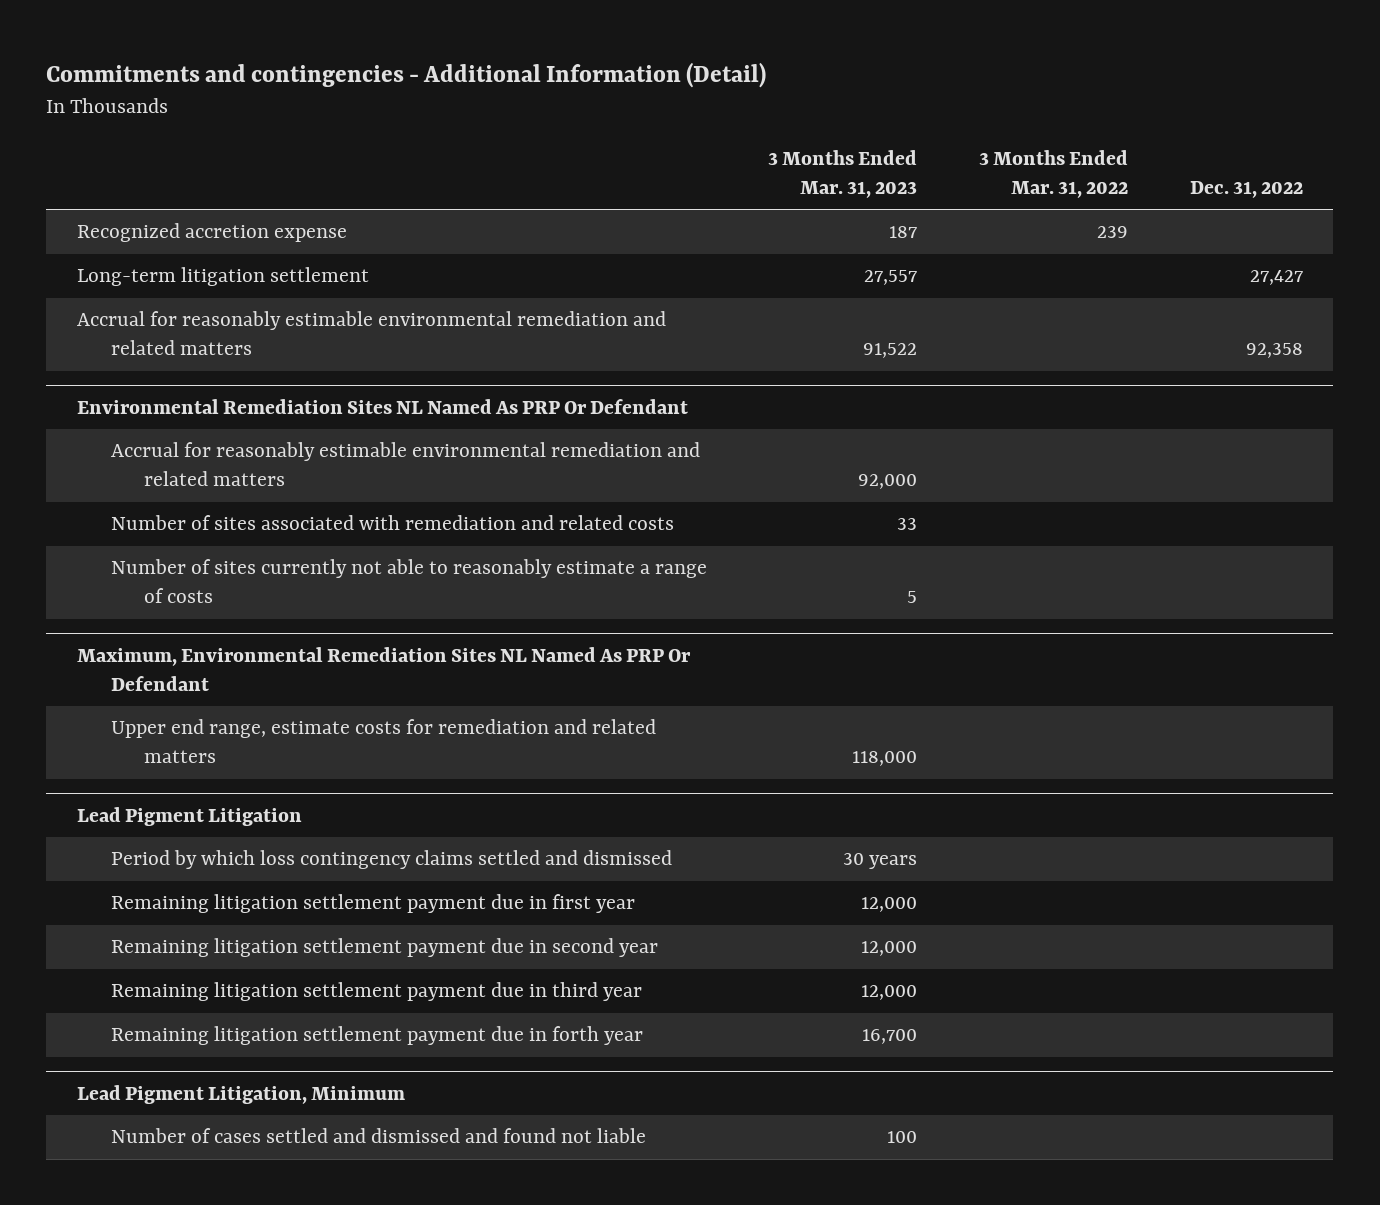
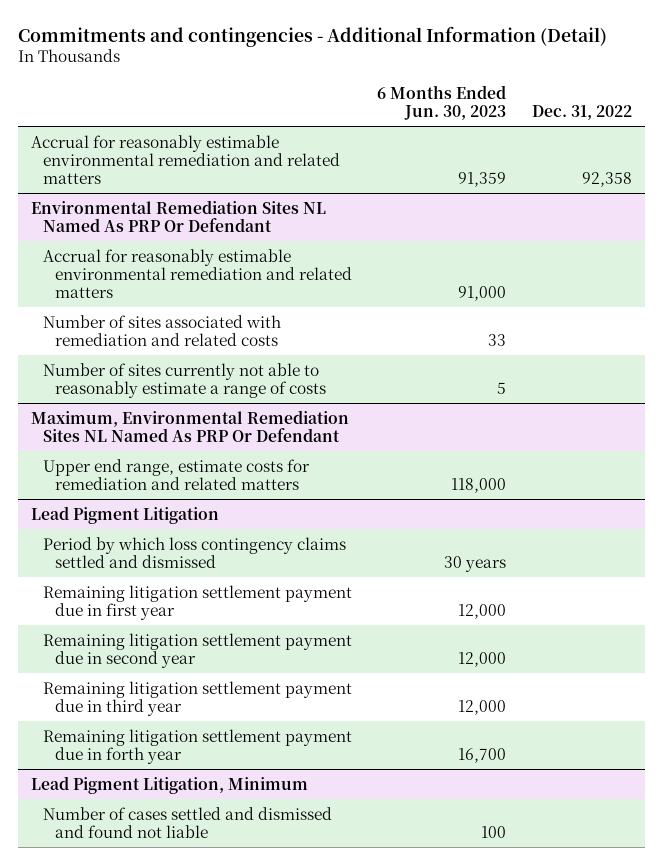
- | 3 Months Ended Mar. 31, 2023 | 3 Months Ended Mar. 31, 2022 | Dec. 31, 2022
+ | 6 Months Ended Jun. 30, 2023 | Dec. 31, 2022
- Recognized accretion expense | 187 | 239 |
- Long-term litigation settlement | 27,557 | | 27,427

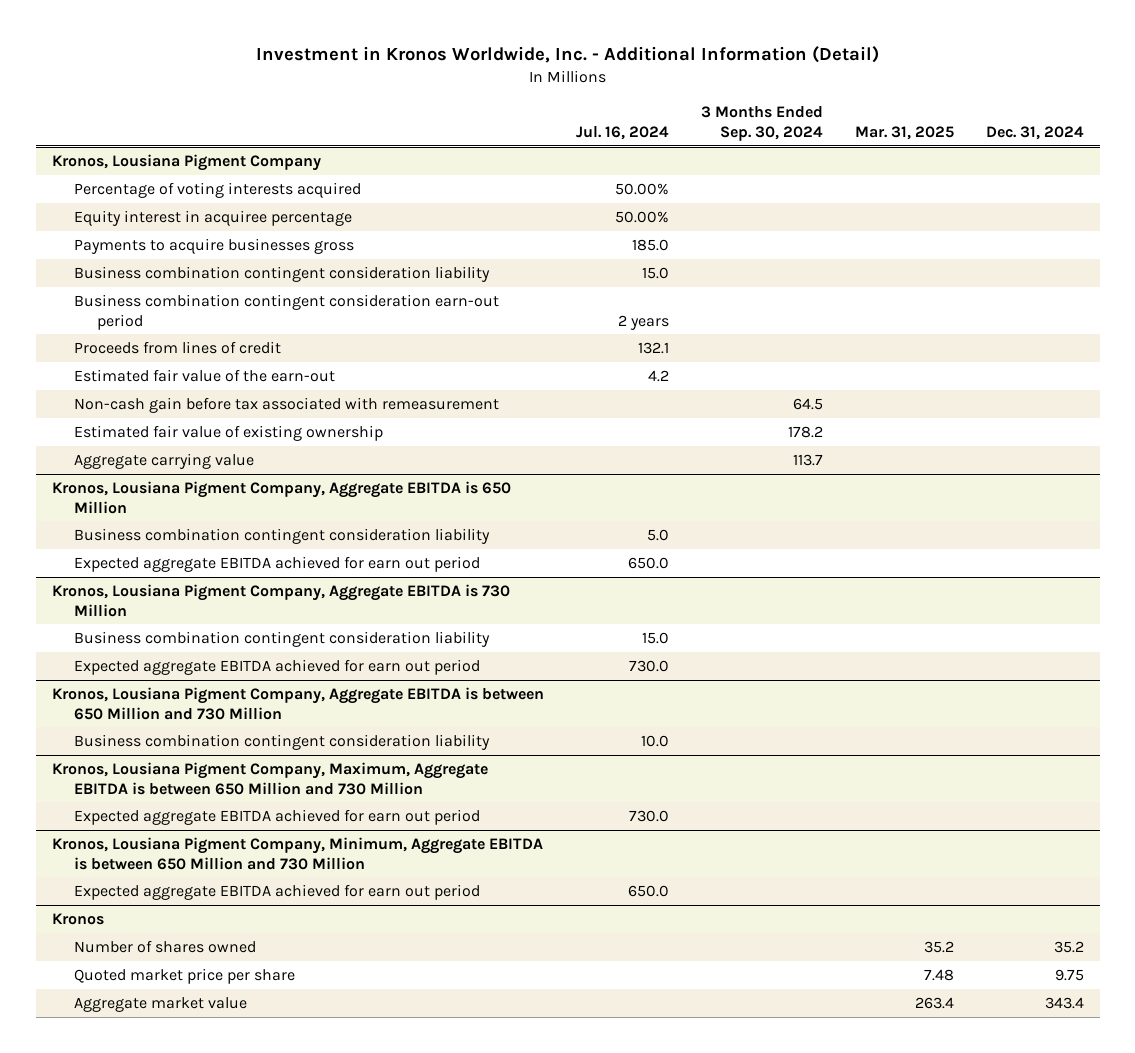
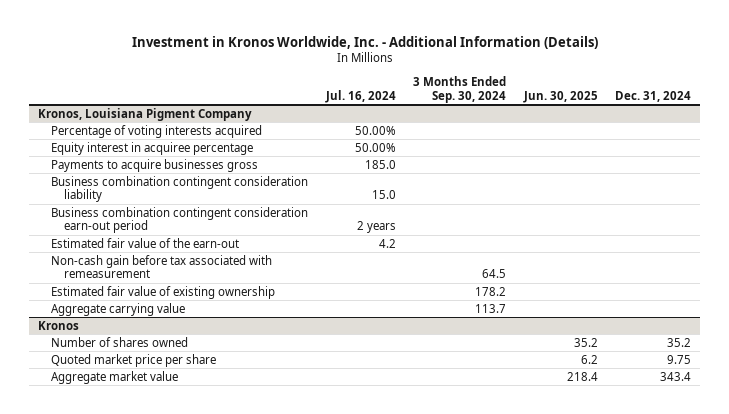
- Investment in Kronos Worldwide, Inc. - Additional Information (Detail)
+ Investment in Kronos Worldwide, Inc. - Additional Information (Details)
- | Jul. 16, 2024 | 3 Months Ended Sep. 30, 2024 | Mar. 31, 2025 | Dec. 31, 2024
+ | Jul. 16, 2024 | 3 Months Ended Sep. 30, 2024 | Jun. 30, 2025 | Dec. 31, 2024
- Kronos, Lousiana Pigment Company
+ Kronos, Louisiana Pigment Company
- Proceeds from lines of credit | 132.1 | | |
- Kronos, Lousiana Pigment Company, Aggregate EBITDA is 650 Million
- Business combination contingent consideration liability | 5.0 | | |
- Expected aggregate EBITDA achieved for earn out period | 650.0 | | |
- Kronos, Lousiana Pigment Company, Aggregate EBITDA is 730 Million
- Business combination contingent consideration liability | 15.0 | | |
- Expected aggregate EBITDA achieved for earn out period | 730.0 | | |
- Kronos, Lousiana Pigment Company, Aggregate EBITDA is between 650 Million and 730 Million
- Business combination contingent consideration liability | 10.0 | | |
- Kronos, Lousiana Pigment Company, Maximum, Aggregate EBITDA is between 650 Million and 730 Million
- Expected aggregate EBITDA achieved for earn out period | 730.0 | | |
- Kronos, Lousiana Pigment Company, Minimum, Aggregate EBITDA is between 650 Million and 730 Million
- Expected aggregate EBITDA achieved for earn out period | 650.0 | | |

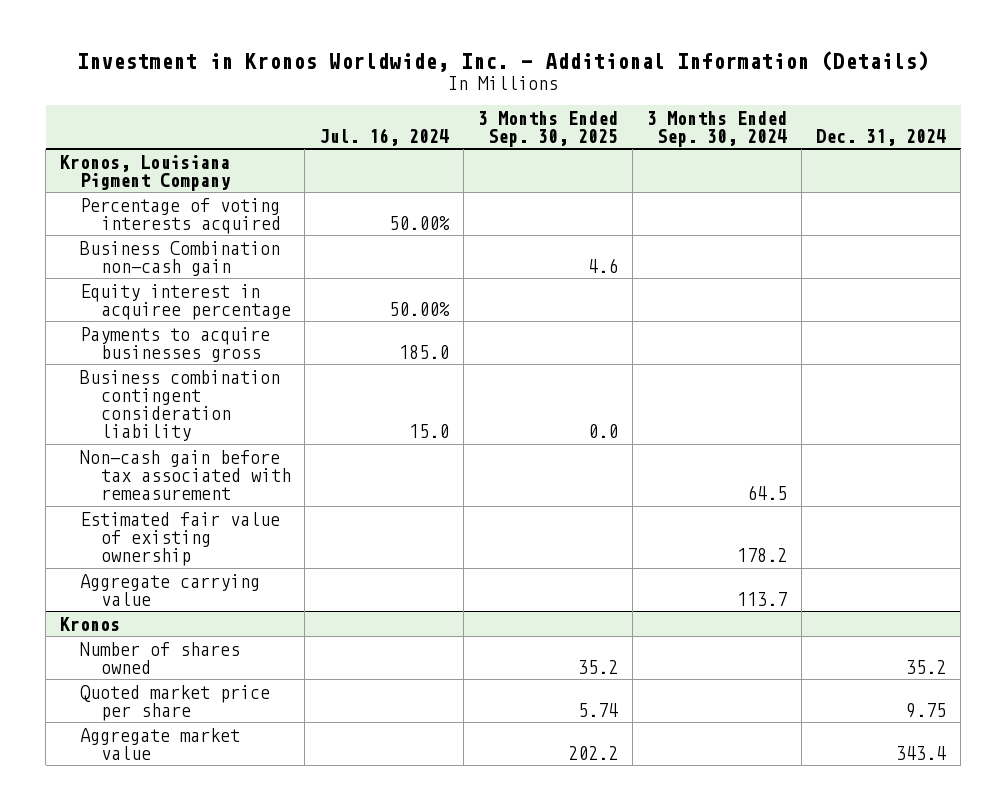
- | Jul. 16, 2024 | 3 Months Ended Sep. 30, 2024 | Jun. 30, 2025 | Dec. 31, 2024
+ | Jul. 16, 2024 | 3 Months Ended Sep. 30, 2025 | 3 Months Ended Sep. 30, 2024 | Dec. 31, 2024
@ Kronos, Louisiana Pigment Company
+ Business Combination non-cash gain | | 4.6 | |
- Business combination contingent consideration earn-out period | 2 years | | |
- Estimated fair value of the earn-out | 4.2 | | |

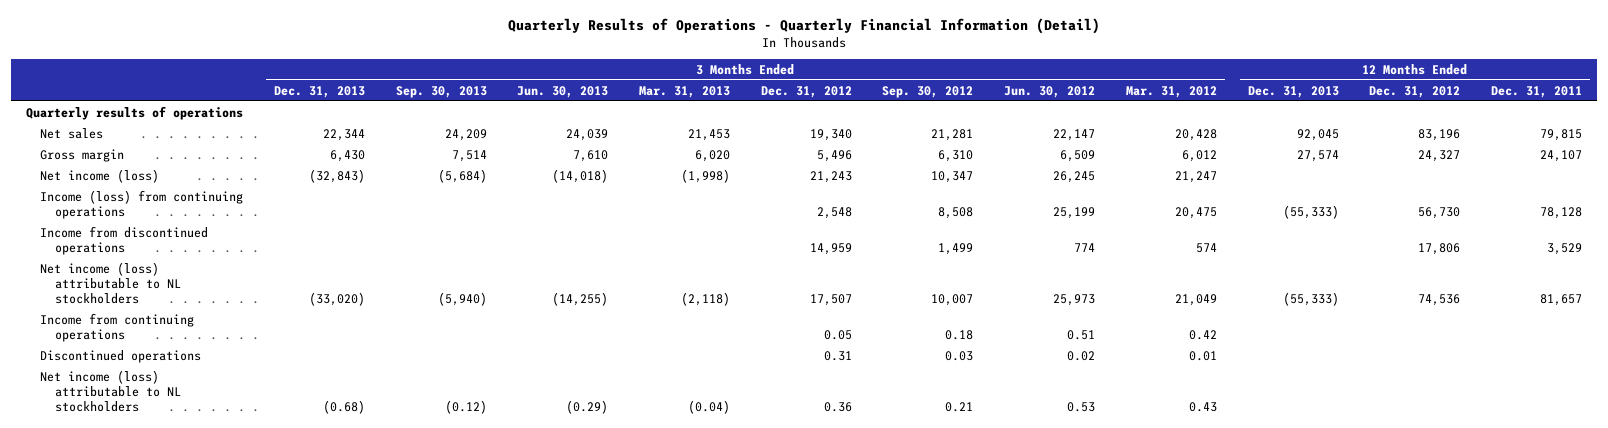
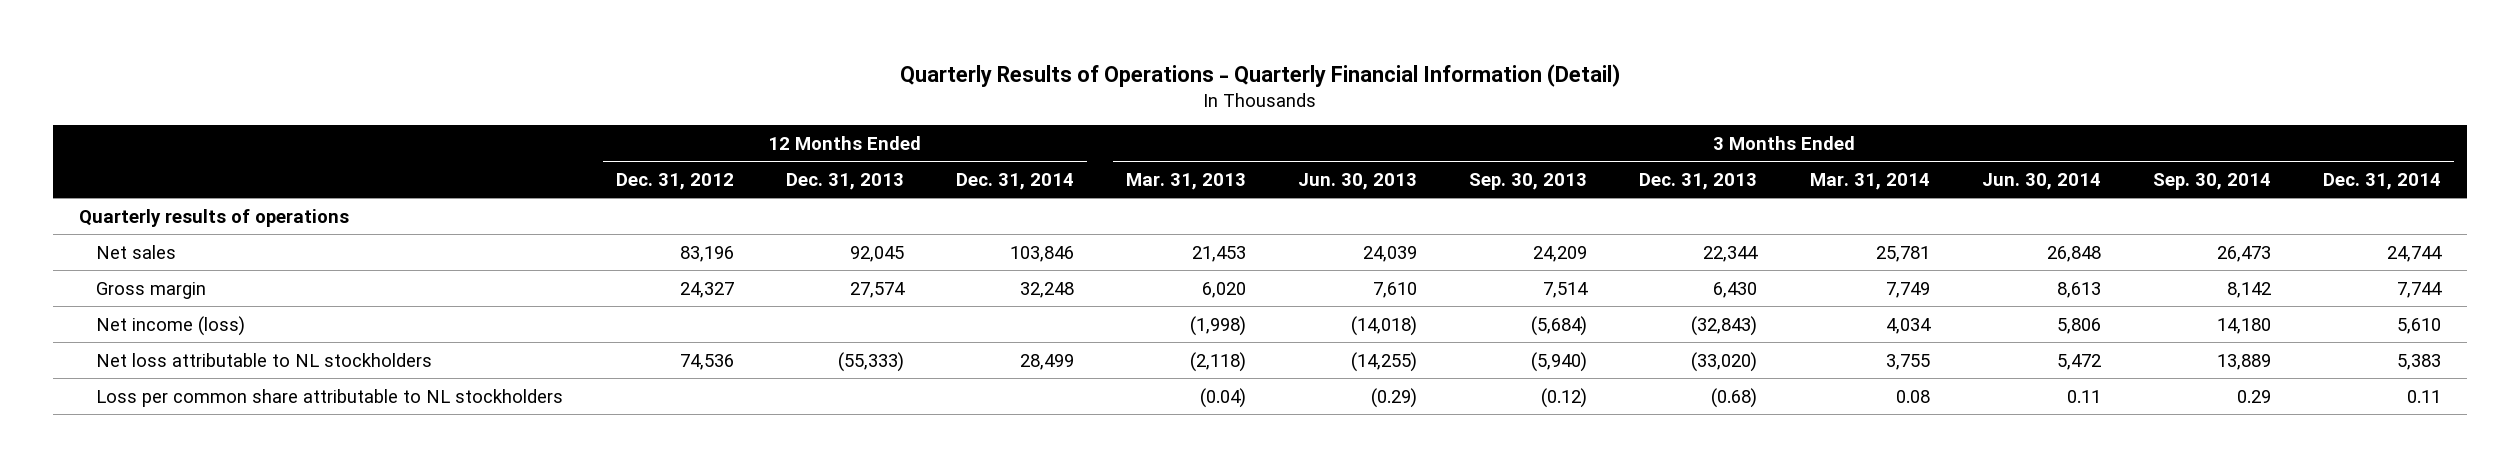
- | 3 Months Ended Dec. 31, 2013 | 3 Months Ended Sep. 30, 2013 | 3 Months Ended Jun. 30, 2013 | 3 Months Ended Mar. 31, 2013 | 3 Months Ended Dec. 31, 2012 | 3 Months Ended Sep. 30, 2012 | 3 Months Ended Jun. 30, 2012 | 3 Months Ended Mar. 31, 2012 | 12 Months Ended Dec. 31, 2013 | 12 Months Ended Dec. 31, 2012 | 12 Months Ended Dec. 31, 2011
+ | 12 Months Ended Dec. 31, 2012 | 12 Months Ended Dec. 31, 2013 | 12 Months Ended Dec. 31, 2014 | 3 Months Ended Mar. 31, 2013 | 3 Months Ended Jun. 30, 2013 | 3 Months Ended Sep. 30, 2013 | 3 Months Ended Dec. 31, 2013 | 3 Months Ended Mar. 31, 2014 | 3 Months Ended Jun. 30, 2014 | 3 Months Ended Sep. 30, 2014 | 3 Months Ended Dec. 31, 2014
- Income (loss) from continuing operations | | | | | 2,548 | 8,508 | 25,199 | 20,475 | (55,333) | 56,730 | 78,128
- Income from discontinued operations | | | | | 14,959 | 1,499 | 774 | 574 | | 17,806 | 3,529
- Net income (loss) attributable to NL stockholders | (33,020) | (5,940) | (14,255) | (2,118) | 17,507 | 10,007 | 25,973 | 21,049 | (55,333) | 74,536 | 81,657
- Income from continuing operations | | | | | 0.05 | 0.18 | 0.51 | 0.42 | | |
- Discontinued operations | | | | | 0.31 | 0.03 | 0.02 | 0.01 | | |
- Net income (loss) attributable to NL stockholders | (0.68) | (0.12) | (0.29) | (0.04) | 0.36 | 0.21 | 0.53 | 0.43 | | |
+ Net loss attributable to NL stockholders | 74,536 | (55,333) | 28,499 | (2,118) | (14,255) | (5,940) | (33,020) | 3,755 | 5,472 | 13,889 | 5,383
+ Loss per common share attributable to NL stockholders | | | | (0.04) | (0.29) | (0.12) | (0.68) | 0.08 | 0.11 | 0.29 | 0.11

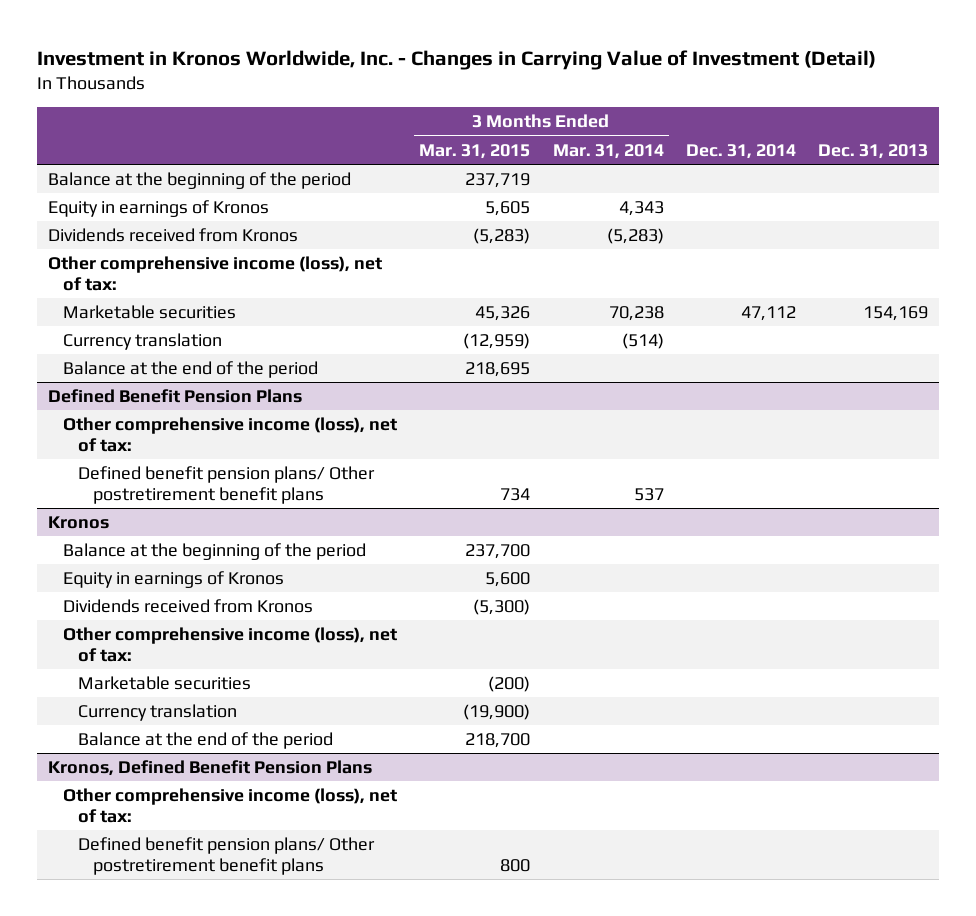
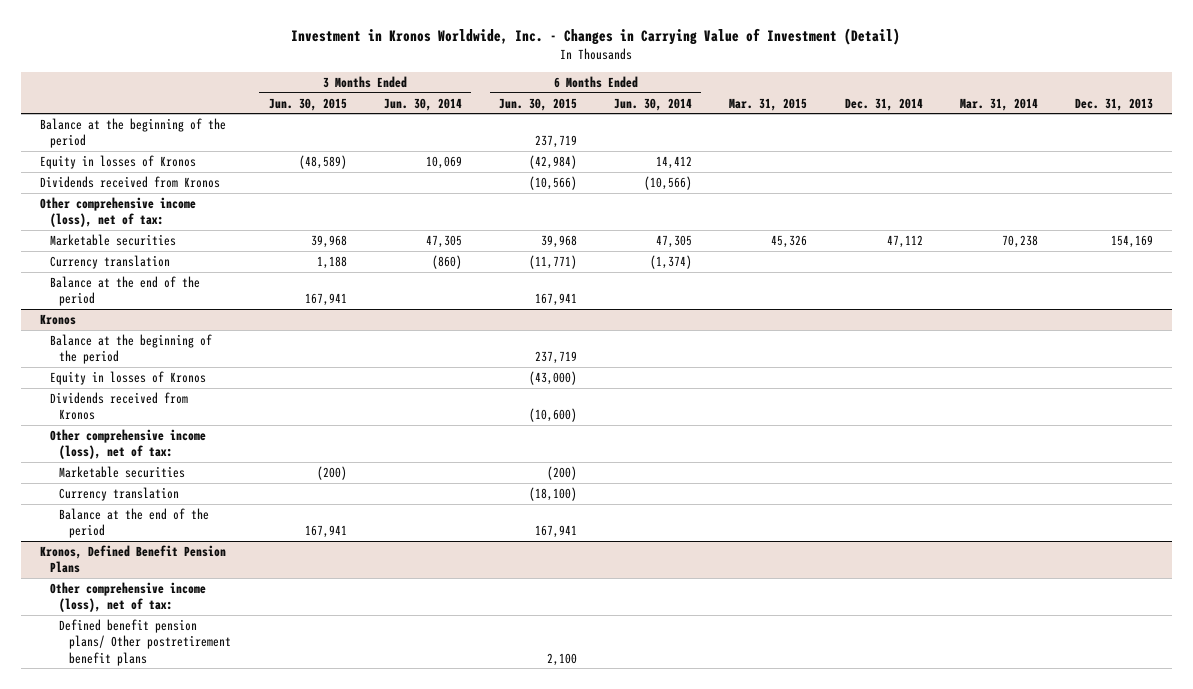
- | 3 Months Ended Mar. 31, 2015 | 3 Months Ended Mar. 31, 2014 | Dec. 31, 2014 | Dec. 31, 2013
+ | 3 Months Ended Jun. 30, 2015 | 3 Months Ended Jun. 30, 2014 | 6 Months Ended Jun. 30, 2015 | 6 Months Ended Jun. 30, 2014 | Mar. 31, 2015 | Dec. 31, 2014 | Mar. 31, 2014 | Dec. 31, 2013
- Equity in earnings of Kronos | 5,605 | 4,343 | |
+ Equity in losses of Kronos | (48,589) | 10,069 | (42,984) | 14,412 | | | |
- Defined Benefit Pension Plans
- Other comprehensive income (loss), net of tax:
- Defined benefit pension plans/ Other postretirement benefit plans | 734 | 537 | |
@ Kronos
- Equity in earnings of Kronos | 5,600 | | |
+ Equity in losses of Kronos | | | (43,000) | | | | |

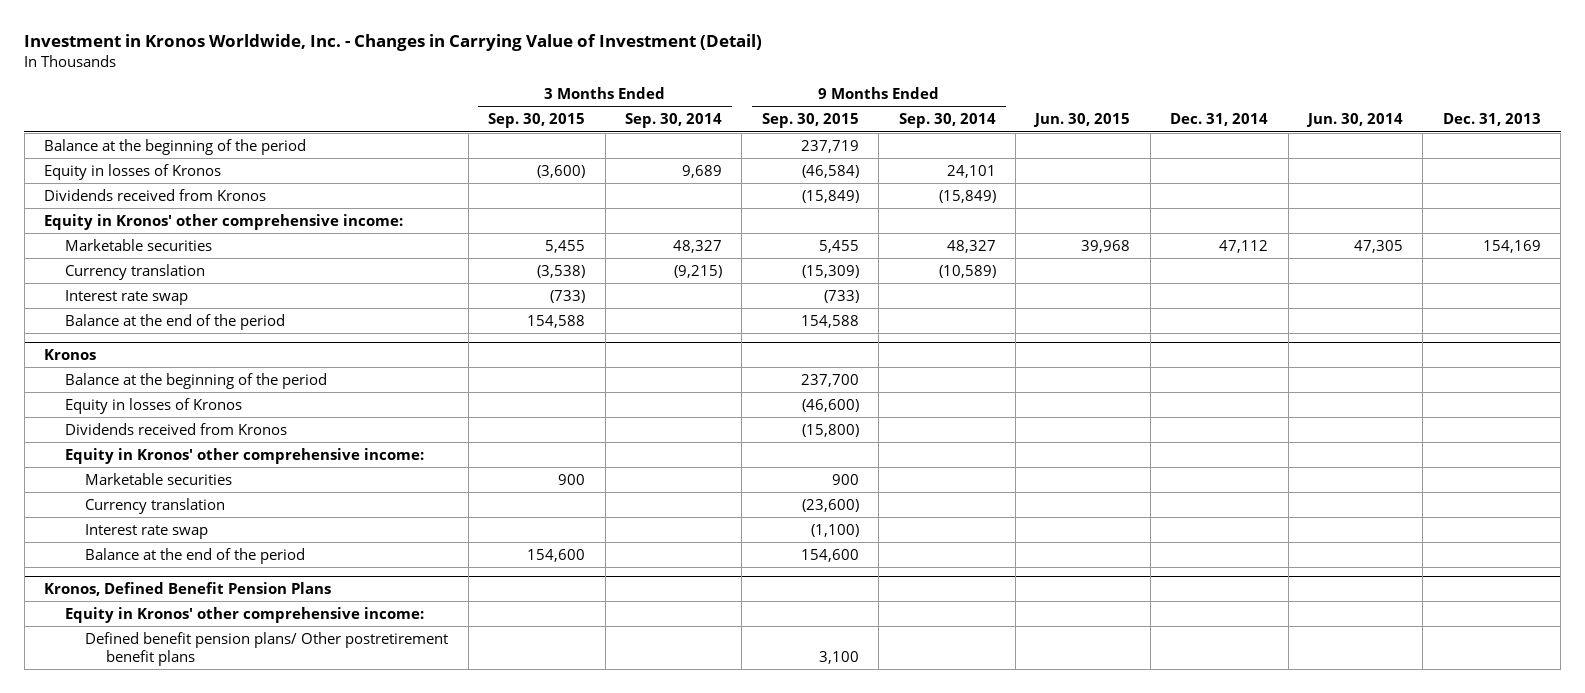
- | 3 Months Ended Jun. 30, 2015 | 3 Months Ended Jun. 30, 2014 | 6 Months Ended Jun. 30, 2015 | 6 Months Ended Jun. 30, 2014 | Mar. 31, 2015 | Dec. 31, 2014 | Mar. 31, 2014 | Dec. 31, 2013
+ | 3 Months Ended Sep. 30, 2015 | 3 Months Ended Sep. 30, 2014 | 9 Months Ended Sep. 30, 2015 | 9 Months Ended Sep. 30, 2014 | Jun. 30, 2015 | Dec. 31, 2014 | Jun. 30, 2014 | Dec. 31, 2013
- Other comprehensive income (loss), net of tax:
+ Equity in Kronos' other comprehensive income:
+ Interest rate swap | (733) | | (733) | | | | |
@ Kronos
- Other comprehensive income (loss), net of tax:
+ Equity in Kronos' other comprehensive income:
+ Interest rate swap | | | (1,100) | | | | |
@ Kronos, Defined Benefit Pension Plans
- Other comprehensive income (loss), net of tax:
+ Equity in Kronos' other comprehensive income:

